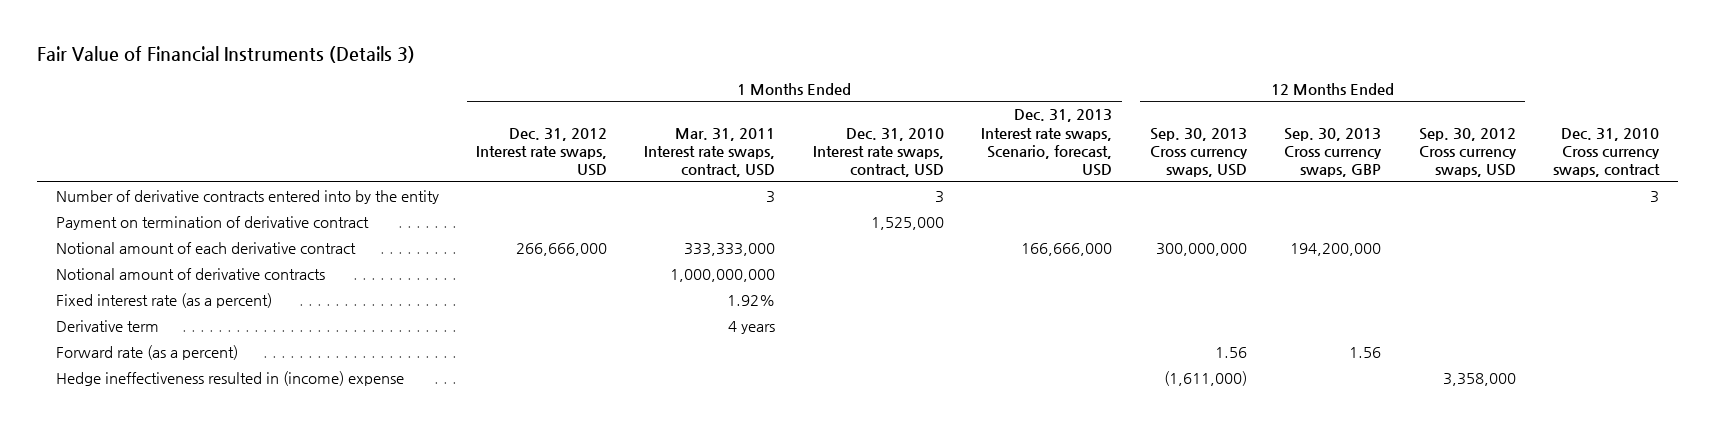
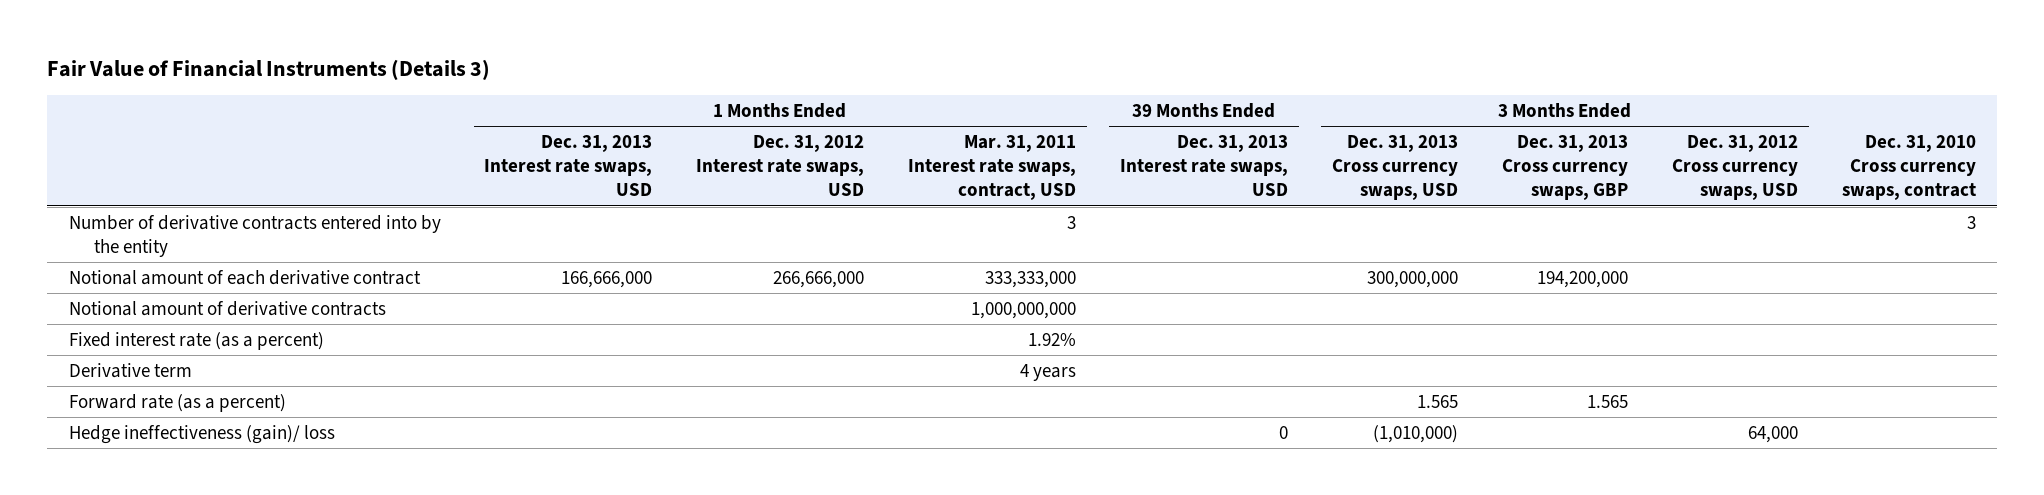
- | 1 Months Ended Dec. 31, 2012 Interest rate swaps, USD | 1 Months Ended Mar. 31, 2011 Interest rate swaps, contract, USD | 1 Months Ended Dec. 31, 2010 Interest rate swaps, contract, USD | 1 Months Ended Dec. 31, 2013 Interest rate swaps, Scenario, forecast, USD | 12 Months Ended Sep. 30, 2013 Cross currency swaps, USD | 12 Months Ended Sep. 30, 2013 Cross currency swaps, GBP | 12 Months Ended Sep. 30, 2012 Cross currency swaps, USD | Dec. 31, 2010 Cross currency swaps, contract
+ | 1 Months Ended Dec. 31, 2013 Interest rate swaps, USD | 1 Months Ended Dec. 31, 2012 Interest rate swaps, USD | 1 Months Ended Mar. 31, 2011 Interest rate swaps, contract, USD | 39 Months Ended Dec. 31, 2013 Interest rate swaps, USD | 3 Months Ended Dec. 31, 2013 Cross currency swaps, USD | 3 Months Ended Dec. 31, 2013 Cross currency swaps, GBP | 3 Months Ended Dec. 31, 2012 Cross currency swaps, USD | Dec. 31, 2010 Cross currency swaps, contract
- Payment on termination of derivative contract | | | 1,525,000 | | | | |
- Hedge ineffectiveness resulted in (income) expense | | | | | (1,611,000) | | 3,358,000 |
+ Hedge ineffectiveness (gain)/ loss | | | | 0 | (1,010,000) | | 64,000 |

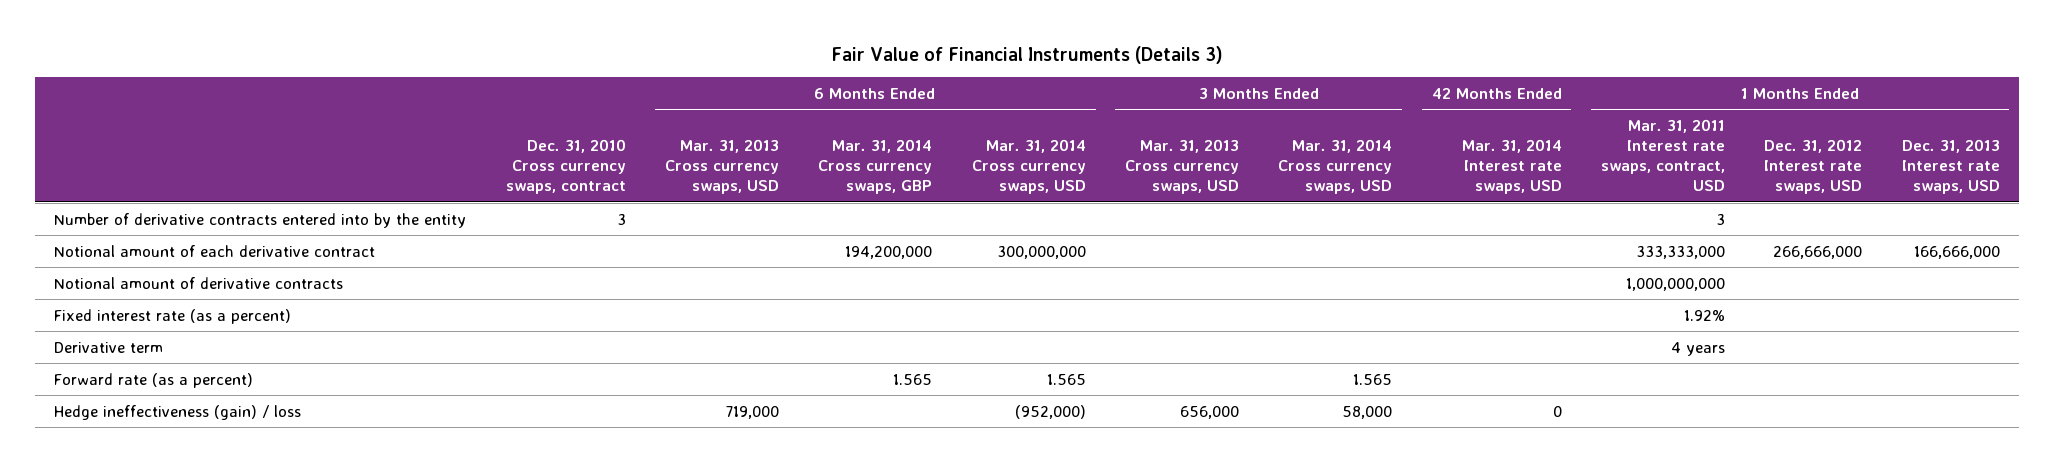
- | 1 Months Ended Dec. 31, 2013 Interest rate swaps, USD | 1 Months Ended Dec. 31, 2012 Interest rate swaps, USD | 1 Months Ended Mar. 31, 2011 Interest rate swaps, contract, USD | 39 Months Ended Dec. 31, 2013 Interest rate swaps, USD | 3 Months Ended Dec. 31, 2013 Cross currency swaps, USD | 3 Months Ended Dec. 31, 2013 Cross currency swaps, GBP | 3 Months Ended Dec. 31, 2012 Cross currency swaps, USD | Dec. 31, 2010 Cross currency swaps, contract
+ | Dec. 31, 2010 Cross currency swaps, contract | 6 Months Ended Mar. 31, 2013 Cross currency swaps, USD | 6 Months Ended Mar. 31, 2014 Cross currency swaps, GBP | 6 Months Ended Mar. 31, 2014 Cross currency swaps, USD | 3 Months Ended Mar. 31, 2013 Cross currency swaps, USD | 3 Months Ended Mar. 31, 2014 Cross currency swaps, USD | 42 Months Ended Mar. 31, 2014 Interest rate swaps, USD | 1 Months Ended Mar. 31, 2011 Interest rate swaps, contract, USD | 1 Months Ended Dec. 31, 2012 Interest rate swaps, USD | 1 Months Ended Dec. 31, 2013 Interest rate swaps, USD
- Hedge ineffectiveness (gain)/ loss | | | | 0 | (1,010,000) | | 64,000 |
+ Hedge ineffectiveness (gain) / loss | | 719,000 | | (952,000) | 656,000 | 58,000 | 0 | | |

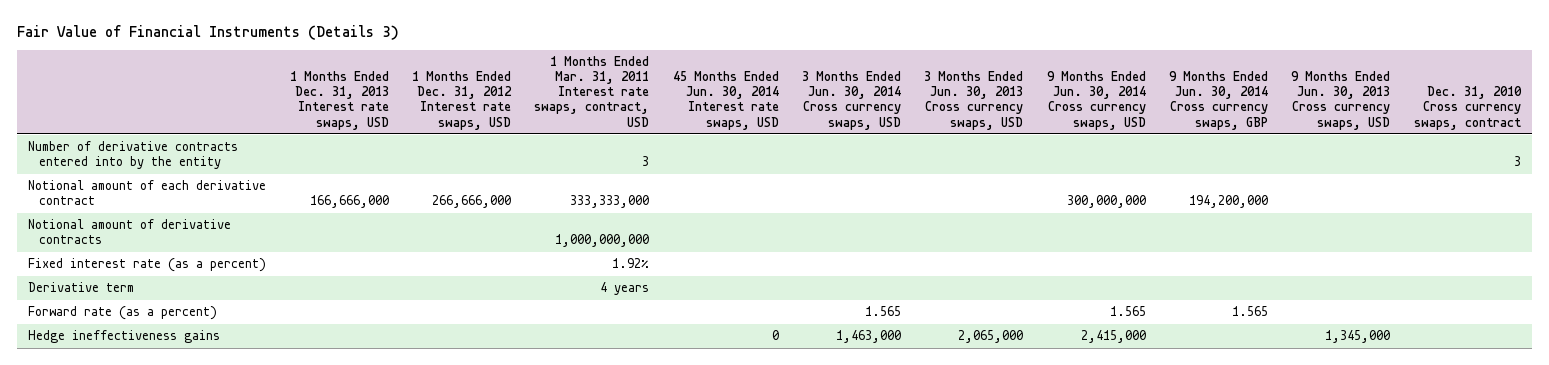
- | Dec. 31, 2010 Cross currency swaps, contract | 6 Months Ended Mar. 31, 2013 Cross currency swaps, USD | 6 Months Ended Mar. 31, 2014 Cross currency swaps, GBP | 6 Months Ended Mar. 31, 2014 Cross currency swaps, USD | 3 Months Ended Mar. 31, 2013 Cross currency swaps, USD | 3 Months Ended Mar. 31, 2014 Cross currency swaps, USD | 42 Months Ended Mar. 31, 2014 Interest rate swaps, USD | 1 Months Ended Mar. 31, 2011 Interest rate swaps, contract, USD | 1 Months Ended Dec. 31, 2012 Interest rate swaps, USD | 1 Months Ended Dec. 31, 2013 Interest rate swaps, USD
+ | 1 Months Ended Dec. 31, 2013 Interest rate swaps, USD | 1 Months Ended Dec. 31, 2012 Interest rate swaps, USD | 1 Months Ended Mar. 31, 2011 Interest rate swaps, contract, USD | 45 Months Ended Jun. 30, 2014 Interest rate swaps, USD | 3 Months Ended Jun. 30, 2014 Cross currency swaps, USD | 3 Months Ended Jun. 30, 2013 Cross currency swaps, USD | 9 Months Ended Jun. 30, 2014 Cross currency swaps, USD | 9 Months Ended Jun. 30, 2014 Cross currency swaps, GBP | 9 Months Ended Jun. 30, 2013 Cross currency swaps, USD | Dec. 31, 2010 Cross currency swaps, contract
- Hedge ineffectiveness (gain) / loss | | 719,000 | | (952,000) | 656,000 | 58,000 | 0 | | |
+ Hedge ineffectiveness gains | | | | 0 | 1,463,000 | 2,065,000 | 2,415,000 | | 1,345,000 |

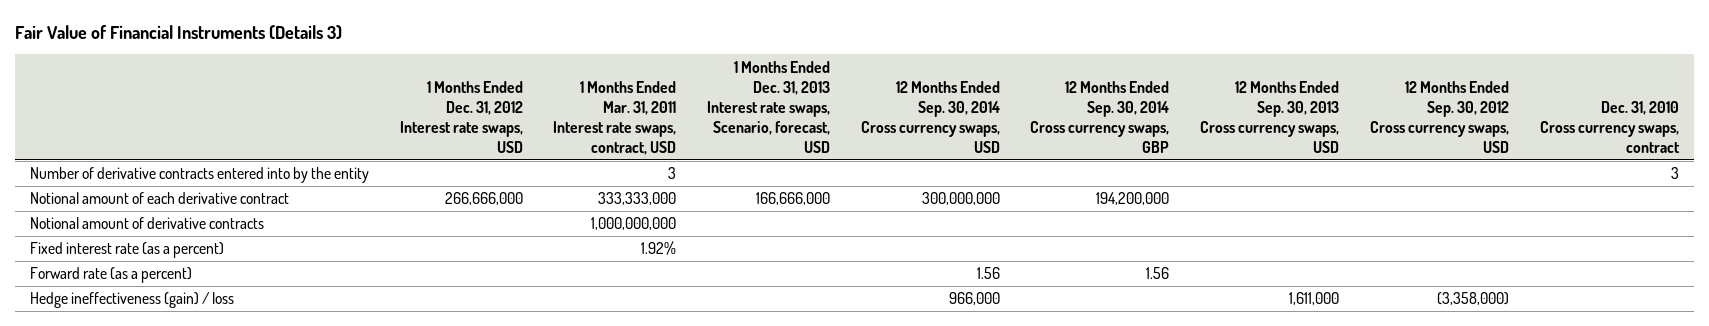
- | 1 Months Ended Dec. 31, 2013 Interest rate swaps, USD | 1 Months Ended Dec. 31, 2012 Interest rate swaps, USD | 1 Months Ended Mar. 31, 2011 Interest rate swaps, contract, USD | 45 Months Ended Jun. 30, 2014 Interest rate swaps, USD | 3 Months Ended Jun. 30, 2014 Cross currency swaps, USD | 3 Months Ended Jun. 30, 2013 Cross currency swaps, USD | 9 Months Ended Jun. 30, 2014 Cross currency swaps, USD | 9 Months Ended Jun. 30, 2014 Cross currency swaps, GBP | 9 Months Ended Jun. 30, 2013 Cross currency swaps, USD | Dec. 31, 2010 Cross currency swaps, contract
+ | 1 Months Ended Dec. 31, 2012 Interest rate swaps, USD | 1 Months Ended Mar. 31, 2011 Interest rate swaps, contract, USD | 1 Months Ended Dec. 31, 2013 Interest rate swaps, Scenario, forecast, USD | 12 Months Ended Sep. 30, 2014 Cross currency swaps, USD | 12 Months Ended Sep. 30, 2014 Cross currency swaps, GBP | 12 Months Ended Sep. 30, 2013 Cross currency swaps, USD | 12 Months Ended Sep. 30, 2012 Cross currency swaps, USD | Dec. 31, 2010 Cross currency swaps, contract
- Derivative term | | | 4 years | | | | | | |
- Hedge ineffectiveness gains | | | | 0 | 1,463,000 | 2,065,000 | 2,415,000 | | 1,345,000 |
+ Hedge ineffectiveness (gain) / loss | | | | 966,000 | | 1,611,000 | (3,358,000) |

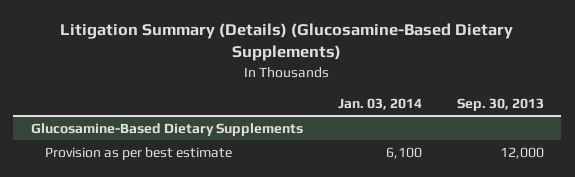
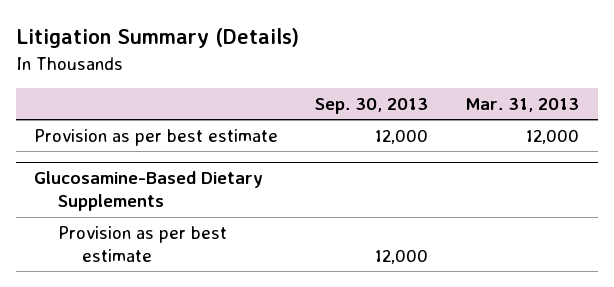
- Litigation Summary (Details) (Glucosamine-Based Dietary Supplements)
+ Litigation Summary (Details)
- | Jan. 03, 2014 | Sep. 30, 2013
+ | Sep. 30, 2013 | Mar. 31, 2013
+ Provision as per best estimate | 12,000 | 12,000

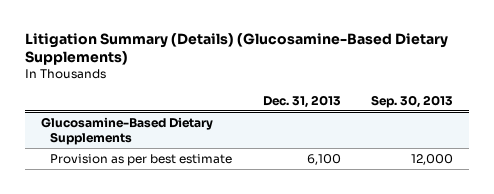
- Litigation Summary (Details)
+ Litigation Summary (Details) (Glucosamine-Based Dietary Supplements)
- | Sep. 30, 2013 | Mar. 31, 2013
+ | Dec. 31, 2013 | Sep. 30, 2013
- Provision as per best estimate | 12,000 | 12,000

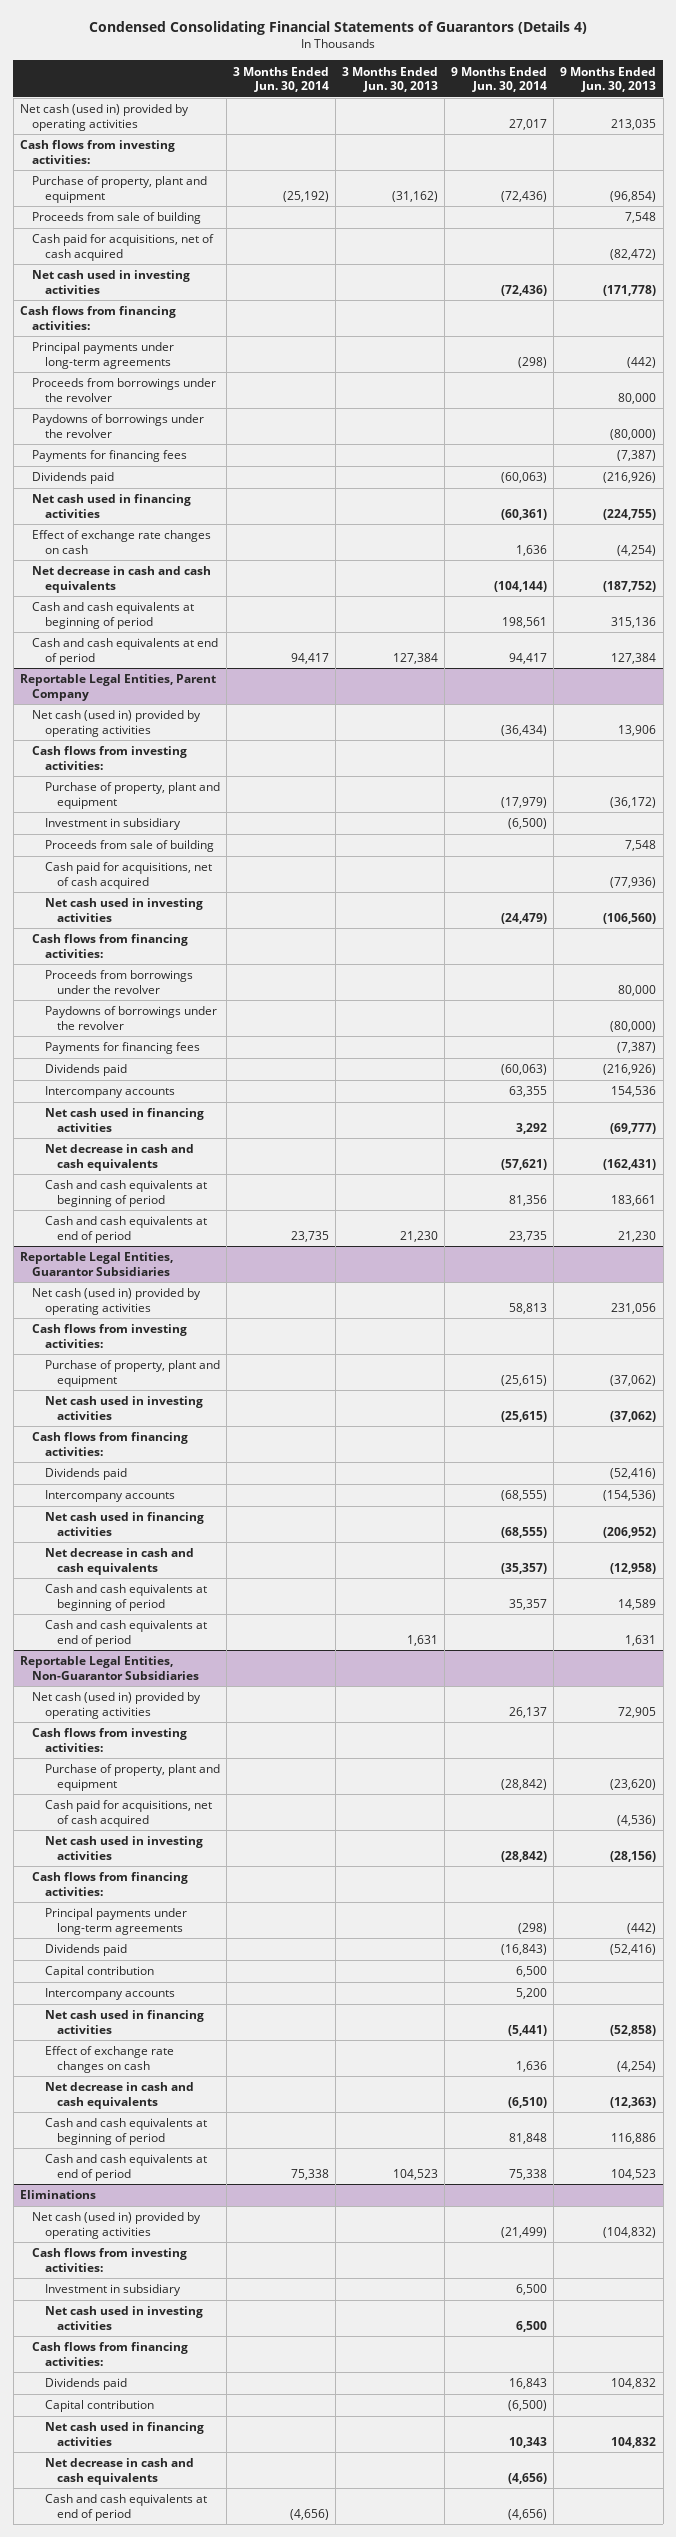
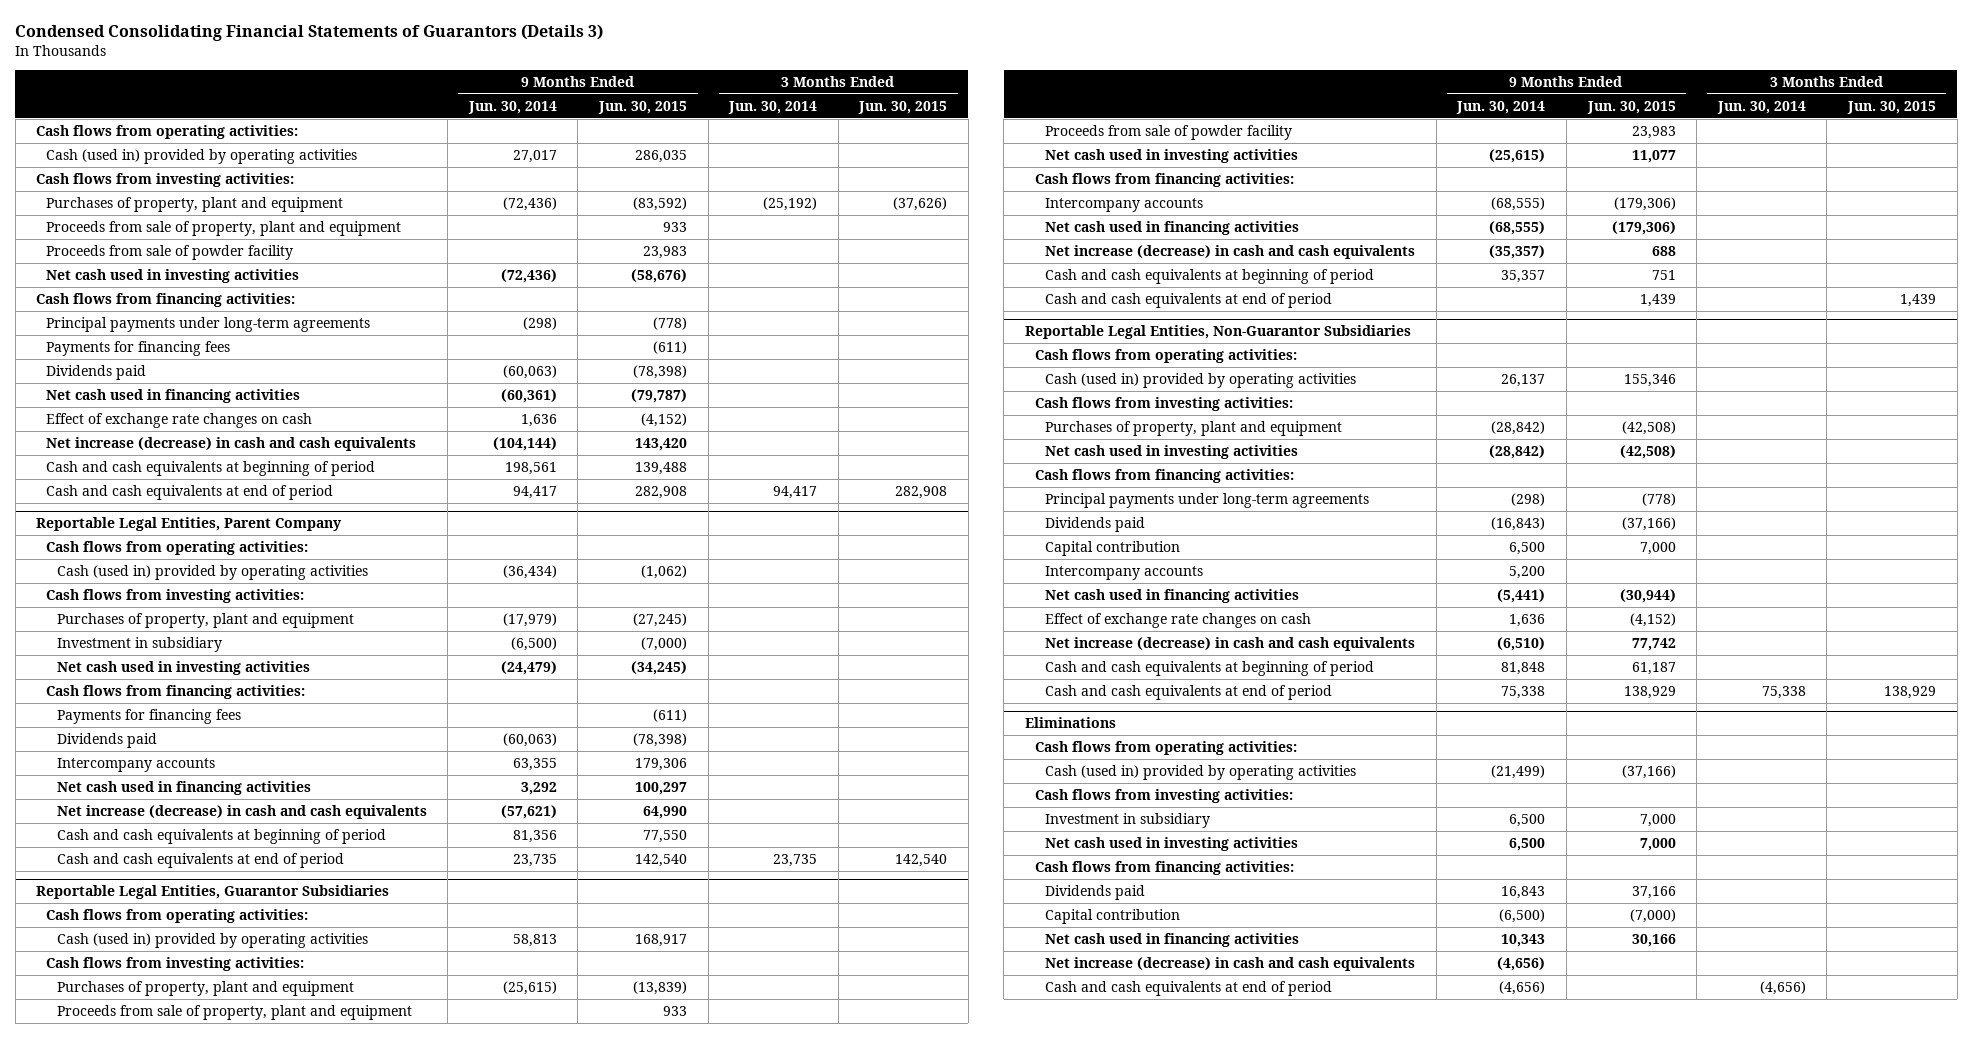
- Condensed Consolidating Financial Statements of Guarantors (Details 4)
+ Condensed Consolidating Financial Statements of Guarantors (Details 3)
- | 3 Months Ended Jun. 30, 2014 | 3 Months Ended Jun. 30, 2013 | 9 Months Ended Jun. 30, 2014 | 9 Months Ended Jun. 30, 2013
+ | 9 Months Ended Jun. 30, 2014 | 9 Months Ended Jun. 30, 2015 | 3 Months Ended Jun. 30, 2014 | 3 Months Ended Jun. 30, 2015
- Net cash (used in) provided by operating activities | | | 27,017 | 213,035
+ Cash flows from operating activities:
+ Cash (used in) provided by operating activities | 27,017 | 286,035 | |
- Purchase of property, plant and equipment | (25,192) | (31,162) | (72,436) | (96,854)
- Proceeds from sale of building | | | | 7,548
- Cash paid for acquisitions, net of cash acquired | | | | (82,472)
+ Purchases of property, plant and equipment | (72,436) | (83,592) | (25,192) | (37,626)
+ Proceeds from sale of property, plant and equipment | | 933 | |
+ Proceeds from sale of powder facility | | 23,983 | |
- Proceeds from borrowings under the revolver | | | | 80,000
- Paydowns of borrowings under the revolver | | | | (80,000)
- Net decrease in cash and cash equivalents | | | (104,144) | (187,752)
+ Net increase (decrease) in cash and cash equivalents | (104,144) | 143,420 | |
@ Reportable Legal Entities, Parent Company
- Net cash (used in) provided by operating activities | | | (36,434) | 13,906
+ Cash flows from operating activities:
+ Cash (used in) provided by operating activities | (36,434) | (1,062) | |
- Purchase of property, plant and equipment | | | (17,979) | (36,172)
+ Purchases of property, plant and equipment | (17,979) | (27,245) | |
- Proceeds from sale of building | | | | 7,548
- Cash paid for acquisitions, net of cash acquired | | | | (77,936)
- Proceeds from borrowings under the revolver | | | | 80,000
- Paydowns of borrowings under the revolver | | | | (80,000)
- Net decrease in cash and cash equivalents | | | (57,621) | (162,431)
+ Net increase (decrease) in cash and cash equivalents | (57,621) | 64,990 | |
@ Reportable Legal Entities, Guarantor Subsidiaries
- Net cash (used in) provided by operating activities | | | 58,813 | 231,056
+ Cash flows from operating activities:
+ Cash (used in) provided by operating activities | 58,813 | 168,917 | |
- Purchase of property, plant and equipment | | | (25,615) | (37,062)
+ Purchases of property, plant and equipment | (25,615) | (13,839) | |
+ Proceeds from sale of property, plant and equipment | | 933 | |
+ Proceeds from sale of powder facility | | 23,983 | |
- Dividends paid | | | | (52,416)
- Net decrease in cash and cash equivalents | | | (35,357) | (12,958)
+ Net increase (decrease) in cash and cash equivalents | (35,357) | 688 | |
@ Reportable Legal Entities, Non-Guarantor Subsidiaries
- Net cash (used in) provided by operating activities | | | 26,137 | 72,905
+ Cash flows from operating activities:
+ Cash (used in) provided by operating activities | 26,137 | 155,346 | |
- Purchase of property, plant and equipment | | | (28,842) | (23,620)
- Cash paid for acquisitions, net of cash acquired | | | | (4,536)
+ Purchases of property, plant and equipment | (28,842) | (42,508) | |
- Net decrease in cash and cash equivalents | | | (6,510) | (12,363)
+ Net increase (decrease) in cash and cash equivalents | (6,510) | 77,742 | |
@ Eliminations
- Net cash (used in) provided by operating activities | | | (21,499) | (104,832)
+ Cash flows from operating activities:
+ Cash (used in) provided by operating activities | (21,499) | (37,166) | |
- Net decrease in cash and cash equivalents | | | (4,656) |
+ Net increase (decrease) in cash and cash equivalents | (4,656) | | |

